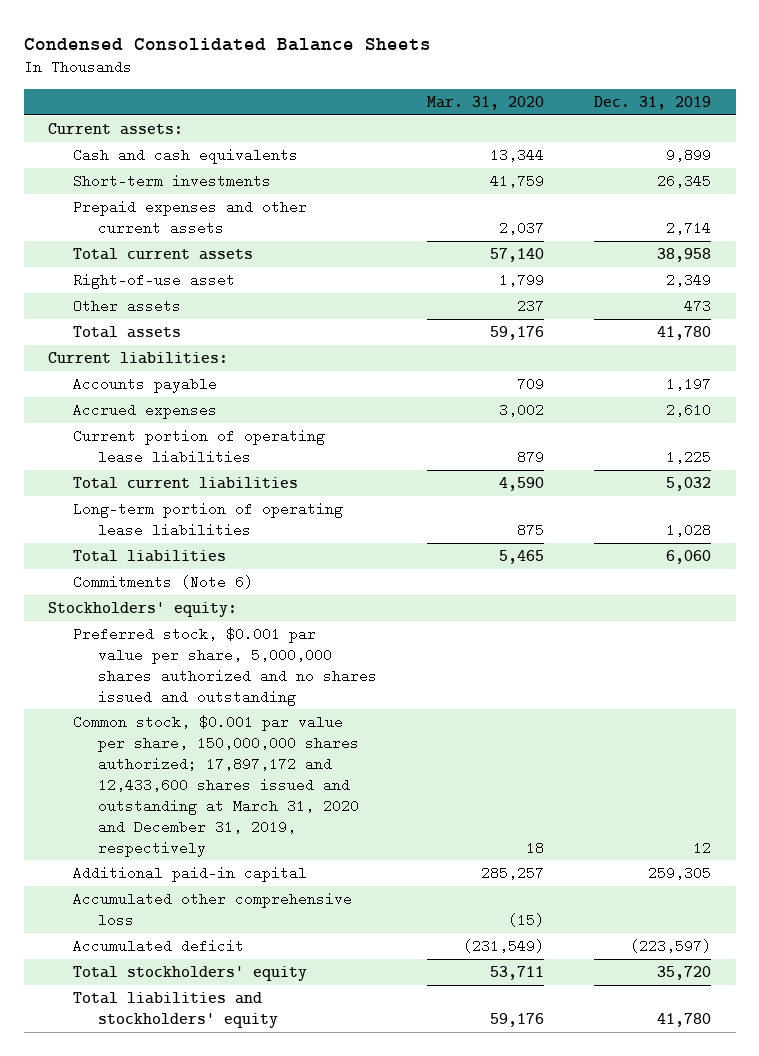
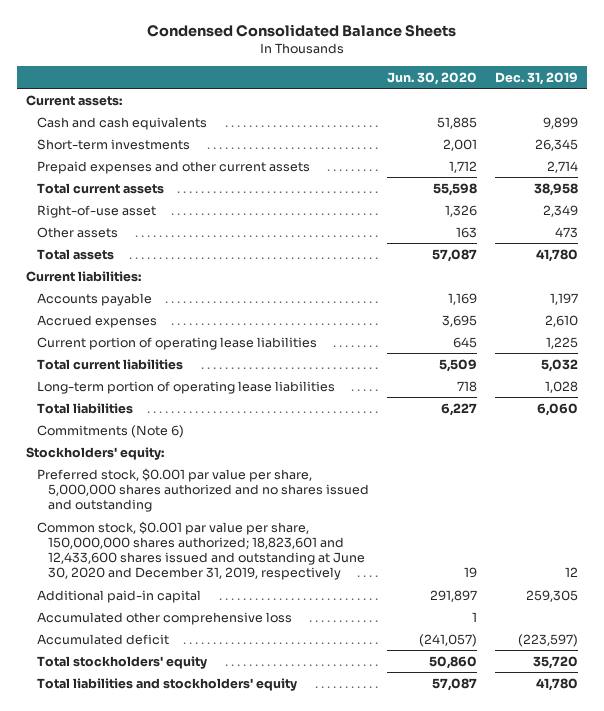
- | Mar. 31, 2020 | Dec. 31, 2019
+ | Jun. 30, 2020 | Dec. 31, 2019
- Common stock, $0.001 par value per share, 150,000,000 shares authorized; 17,897,172 and 12,433,600 shares issued and outstanding at March 31, 2020 and December 31, 2019, respectively | 18 | 12
+ Common stock, $0.001 par value per share, 150,000,000 shares authorized; 18,823,601 and 12,433,600 shares issued and outstanding at June 30, 2020 and December 31, 2019, respectively | 19 | 12

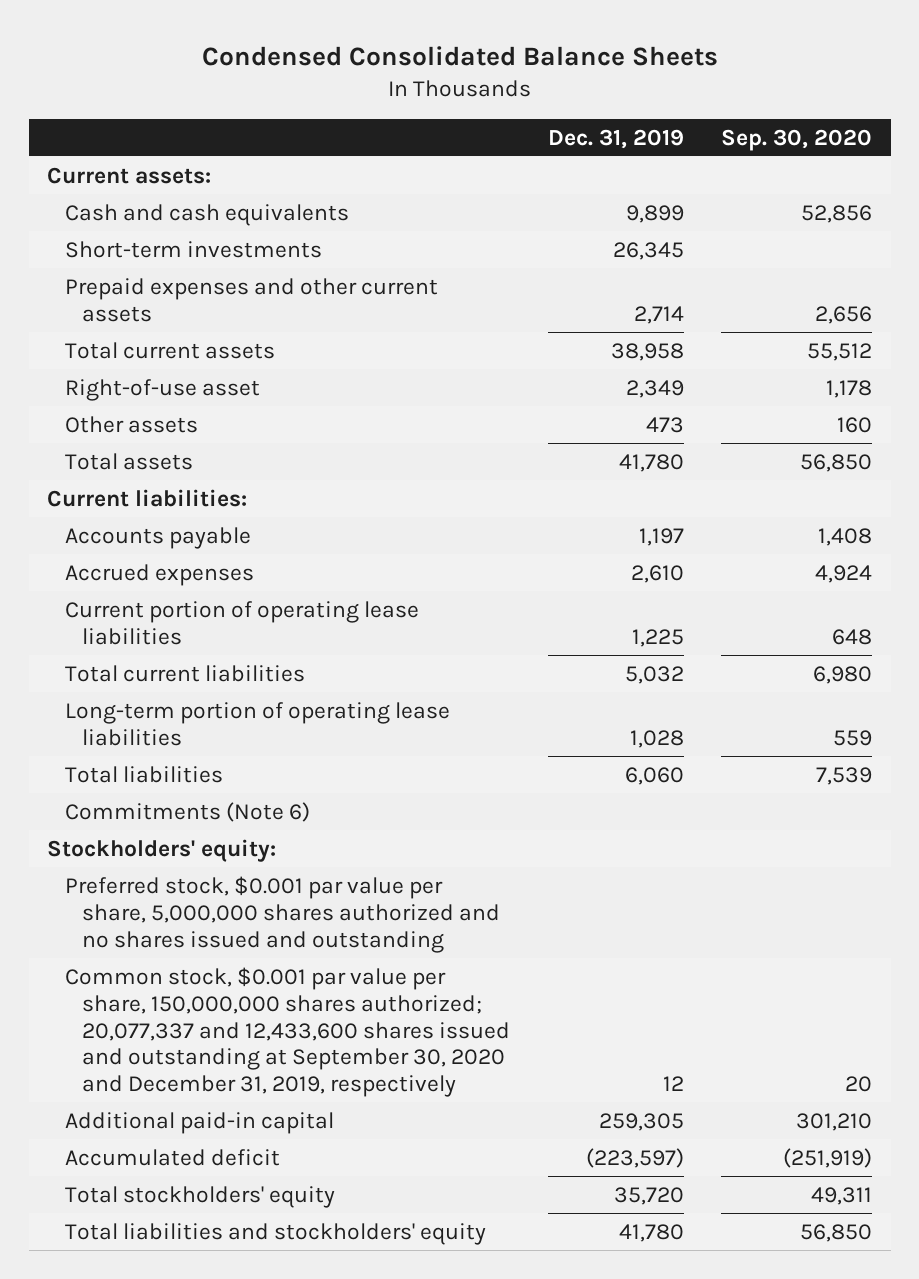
- | Jun. 30, 2020 | Dec. 31, 2019
+ | Dec. 31, 2019 | Sep. 30, 2020
- Common stock, $0.001 par value per share, 150,000,000 shares authorized; 18,823,601 and 12,433,600 shares issued and outstanding at June 30, 2020 and December 31, 2019, respectively | 19 | 12
+ Common stock, $0.001 par value per share, 150,000,000 shares authorized; 20,077,337 and 12,433,600 shares issued and outstanding at September 30, 2020 and December 31, 2019, respectively | 12 | 20
- Accumulated other comprehensive loss | 1 |

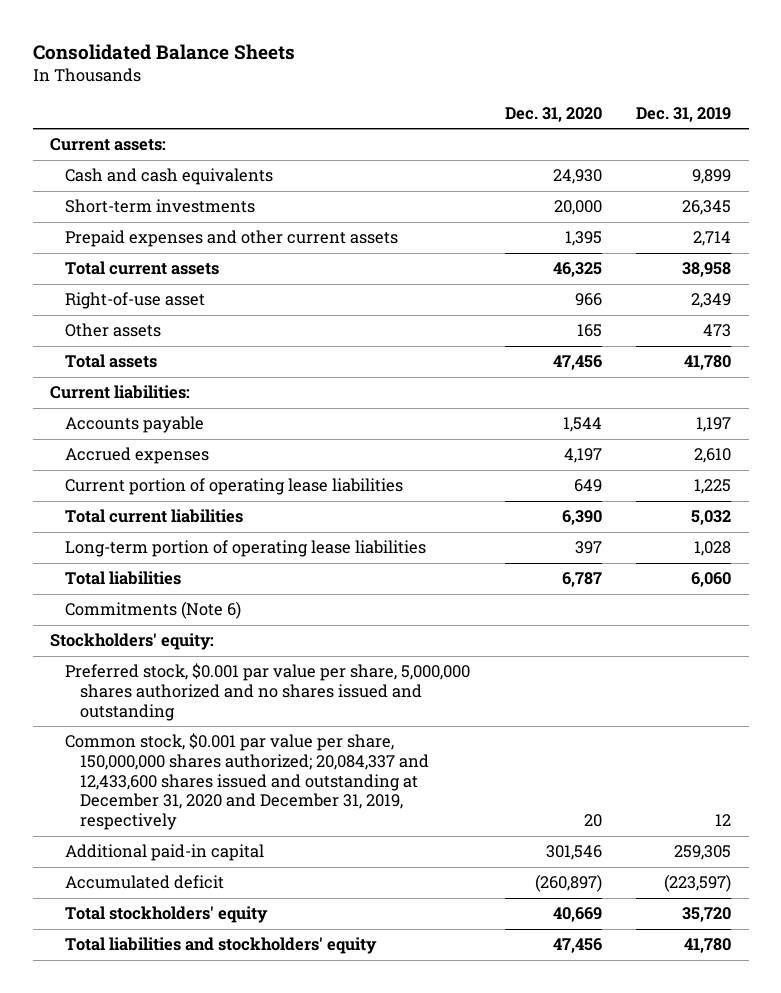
- Condensed Consolidated Balance Sheets
+ Consolidated Balance Sheets
- | Dec. 31, 2019 | Sep. 30, 2020
+ | Dec. 31, 2020 | Dec. 31, 2019
- Common stock, $0.001 par value per share, 150,000,000 shares authorized; 20,077,337 and 12,433,600 shares issued and outstanding at September 30, 2020 and December 31, 2019, respectively | 12 | 20
+ Common stock, $0.001 par value per share, 150,000,000 shares authorized; 20,084,337 and 12,433,600 shares issued and outstanding at December 31, 2020 and December 31, 2019, respectively | 20 | 12

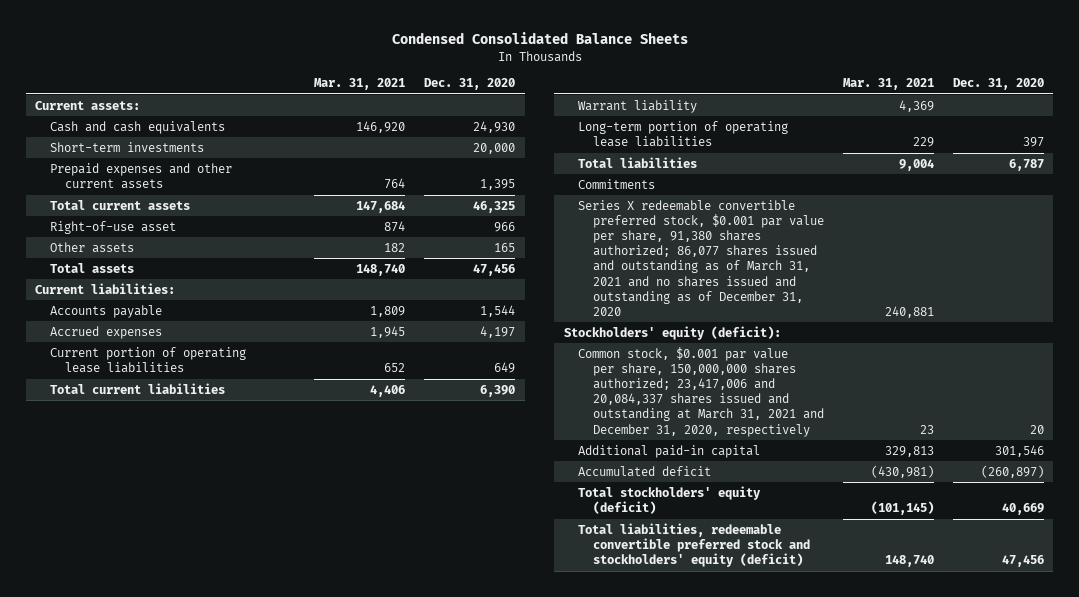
- Consolidated Balance Sheets
+ Condensed Consolidated Balance Sheets
- | Dec. 31, 2020 | Dec. 31, 2019
+ | Mar. 31, 2021 | Dec. 31, 2020
+ Warrant liability | 4,369 |
- Commitments (Note 6)
- Stockholders' equity:
- Preferred stock, $0.001 par value per share, 5,000,000 shares authorized and no shares issued and outstanding
- Common stock, $0.001 par value per share, 150,000,000 shares authorized; 20,084,337 and 12,433,600 shares issued and outstanding at December 31, 2020 and December 31, 2019, respectively | 20 | 12
+ Commitments
+ Series X redeemable convertible preferred stock, $0.001 par value per share, 91,380 shares authorized; 86,077 shares issued and outstanding as of March 31, 2021 and no shares issued and outstanding as of December 31, 2020 | 240,881 |
+ Stockholders' equity (deficit):
+ Common stock, $0.001 par value per share, 150,000,000 shares authorized; 23,417,006 and 20,084,337 shares issued and outstanding at March 31, 2021 and December 31, 2020, respectively | 23 | 20
- Total stockholders' equity | 40,669 | 35,720
- Total liabilities and stockholders' equity | 47,456 | 41,780
+ Total stockholders' equity (deficit) | (101,145) | 40,669
+ Total liabilities, redeemable convertible preferred stock and stockholders' equity (deficit) | 148,740 | 47,456

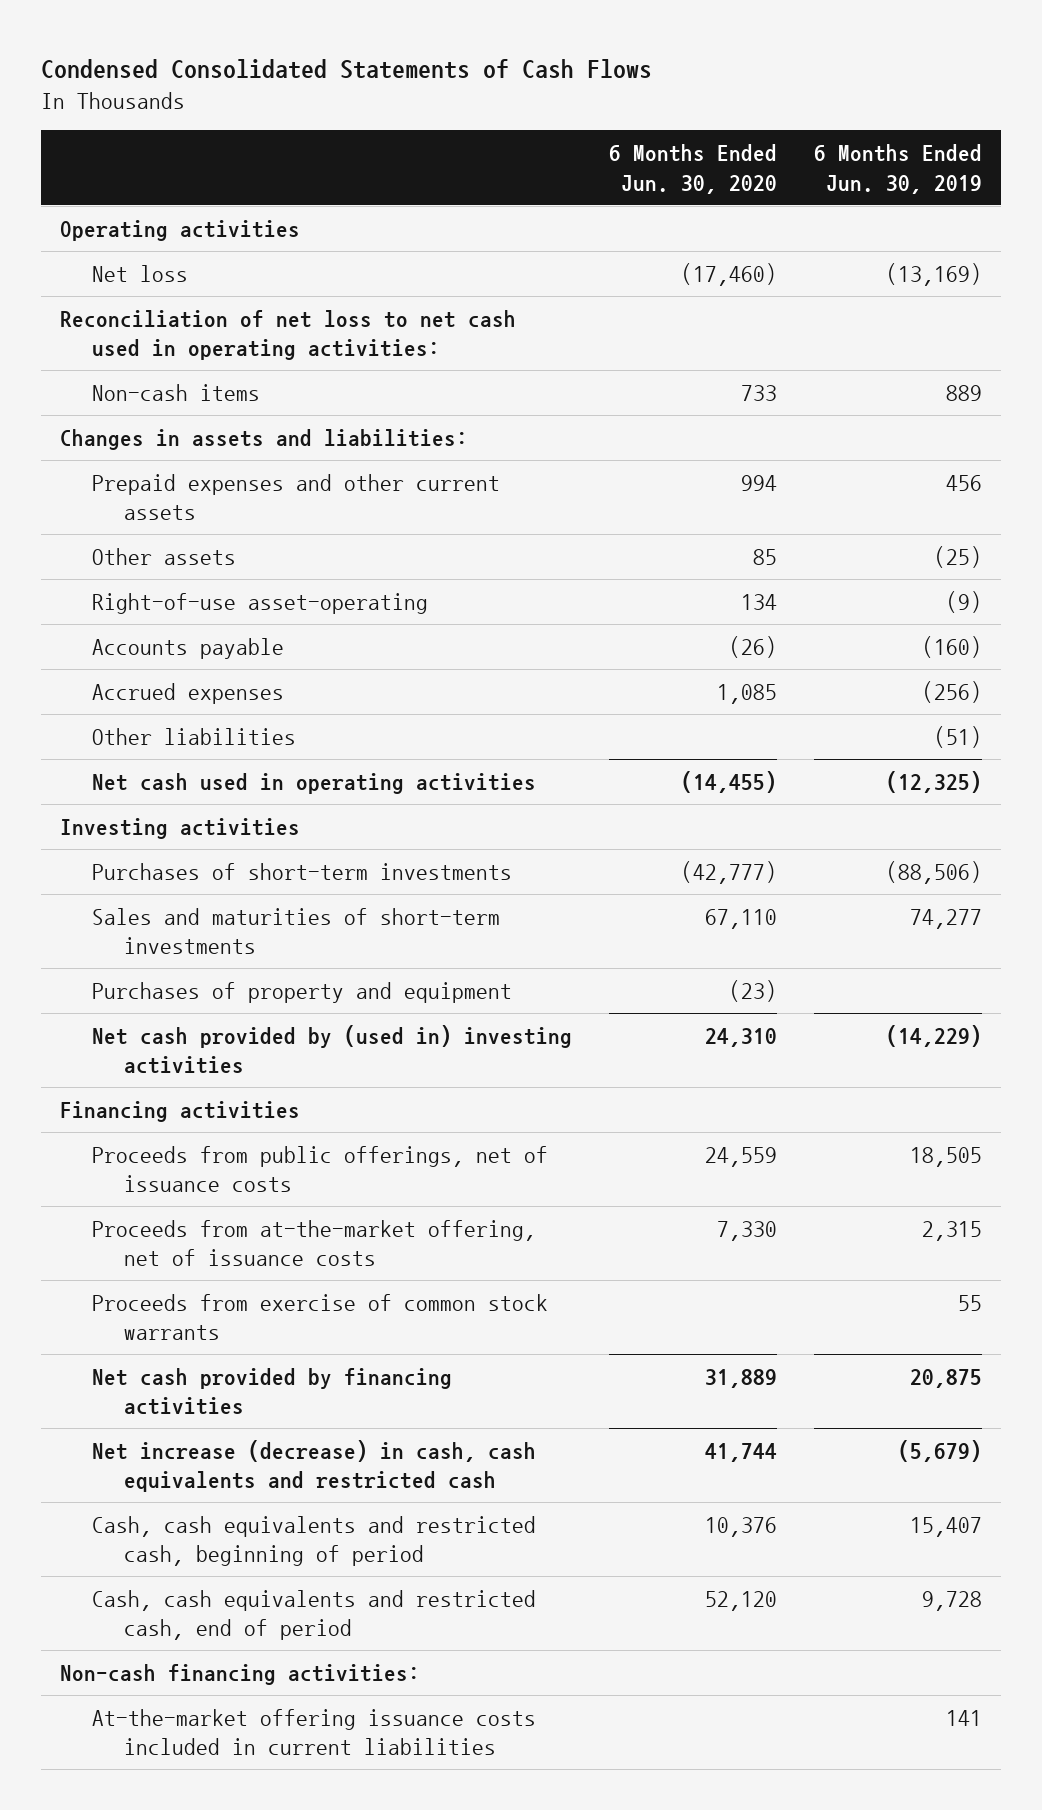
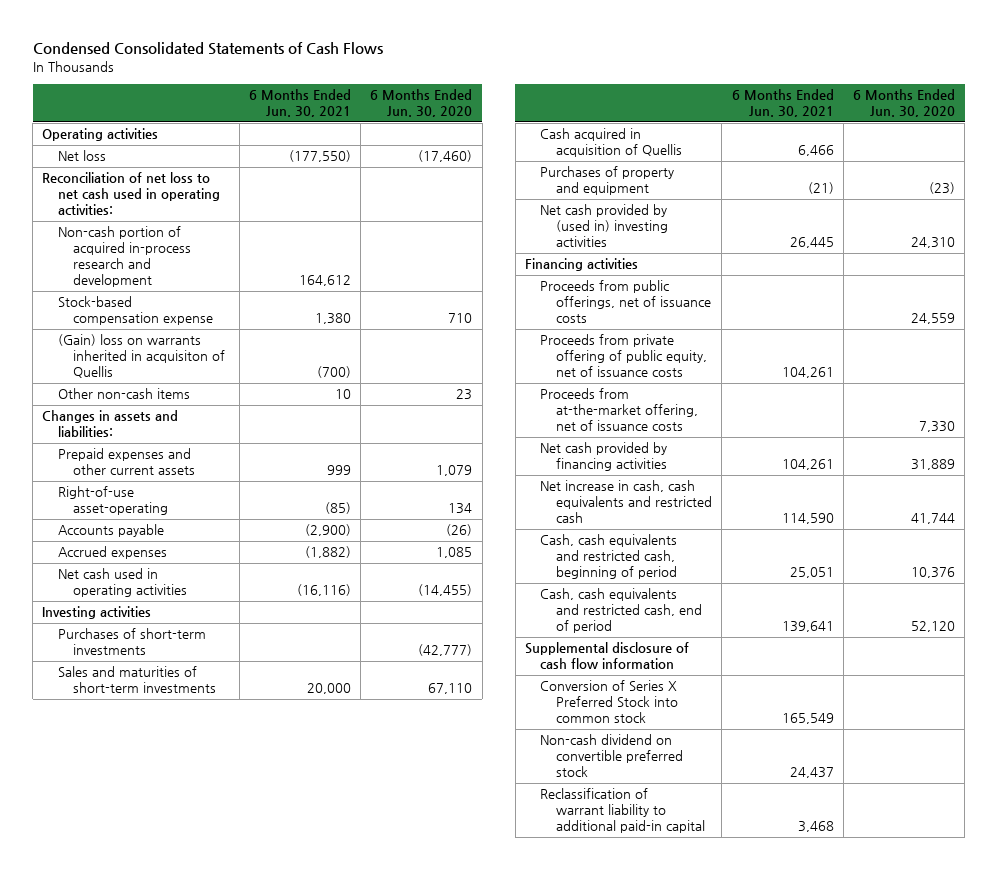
- | 6 Months Ended Jun. 30, 2020 | 6 Months Ended Jun. 30, 2019
+ | 6 Months Ended Jun. 30, 2021 | 6 Months Ended Jun. 30, 2020
- Non-cash items | 733 | 889
+ Non-cash portion of acquired in-process research and development | 164,612 |
+ Stock-based compensation expense | 1,380 | 710
+ (Gain) loss on warrants inherited in acquisiton of Quellis | (700) |
+ Other non-cash items | 10 | 23
- Prepaid expenses and other current assets | 994 | 456
- Other assets | 85 | (25)
+ Prepaid expenses and other current assets | 999 | 1,079
- Other liabilities | | (51)
+ Cash acquired in acquisition of Quellis | 6,466 |
+ Proceeds from private offering of public equity, net of issuance costs | 104,261 |
- Proceeds from exercise of common stock warrants | | 55
- Net increase (decrease) in cash, cash equivalents and restricted cash | 41,744 | (5,679)
+ Net increase in cash, cash equivalents and restricted cash | 114,590 | 41,744
- Non-cash financing activities:
- At-the-market offering issuance costs included in current liabilities | | 141
+ Supplemental disclosure of cash flow information
+ Conversion of Series X Preferred Stock into common stock | 165,549 |
+ Non-cash dividend on convertible preferred stock | 24,437 |
+ Reclassification of warrant liability to additional paid-in capital | 3,468 |

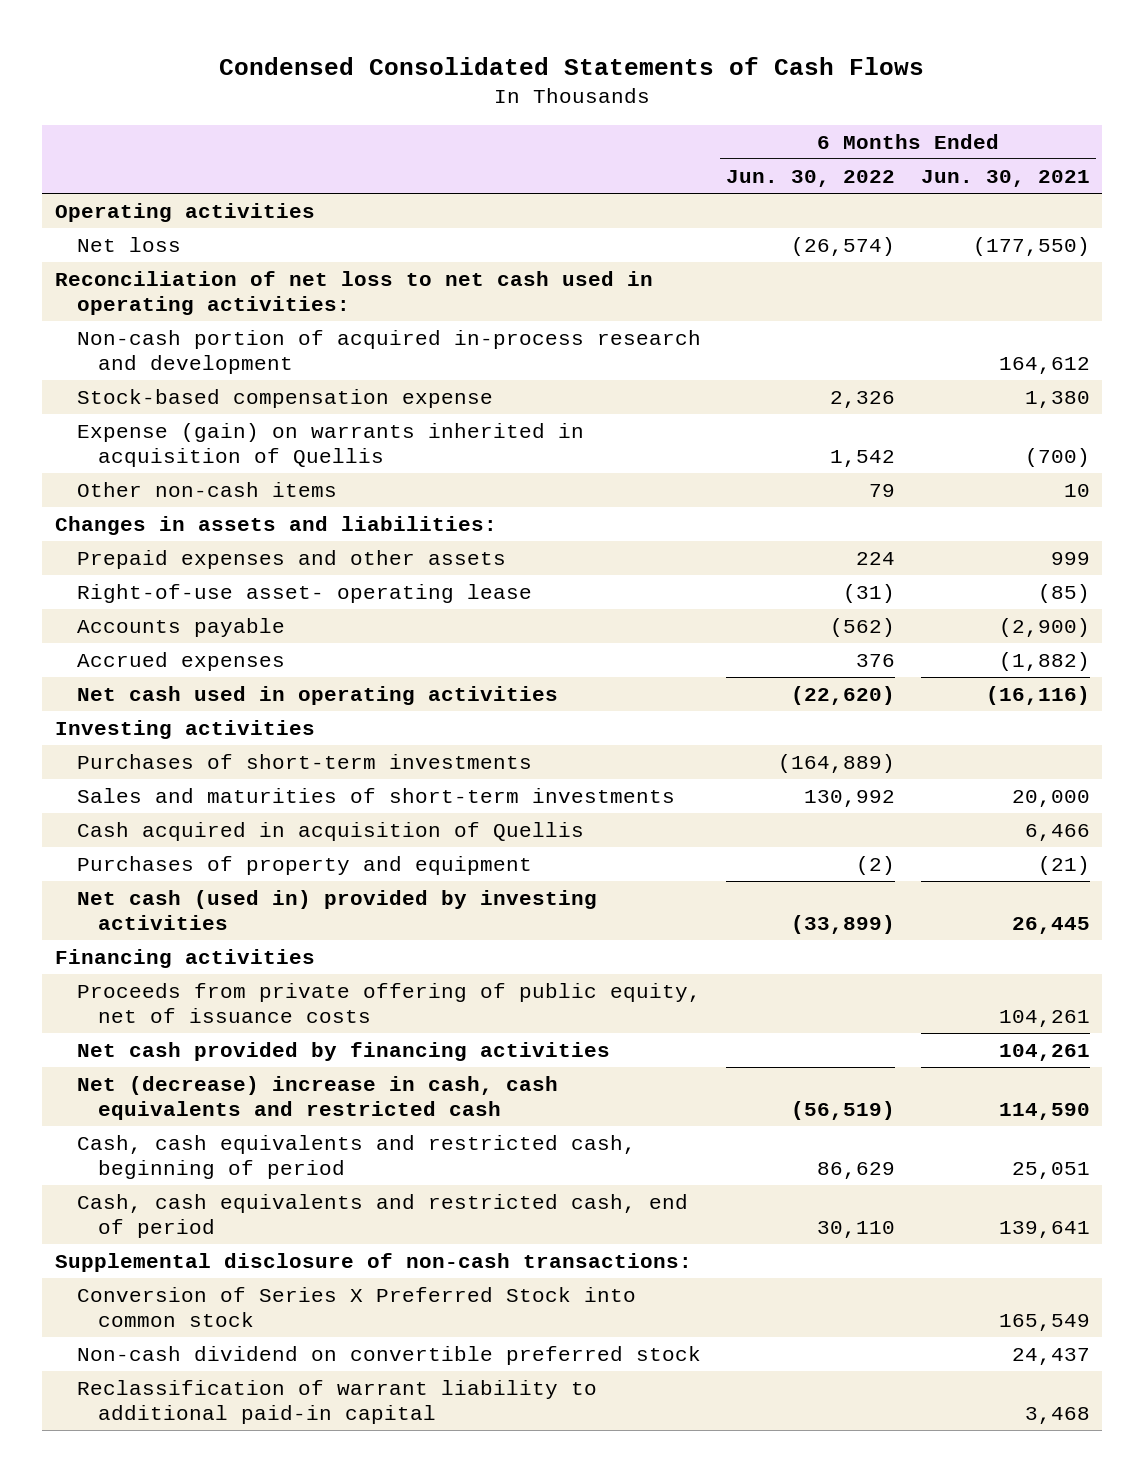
- | 6 Months Ended Jun. 30, 2021 | 6 Months Ended Jun. 30, 2020
+ | 6 Months Ended Jun. 30, 2022 | 6 Months Ended Jun. 30, 2021
- (Gain) loss on warrants inherited in acquisiton of Quellis | (700) |
+ Expense (gain) on warrants inherited in acquisition of Quellis | 1,542 | (700)
- Prepaid expenses and other current assets | 999 | 1,079
- Right-of-use asset-operating | (85) | 134
+ Prepaid expenses and other assets | 224 | 999
+ Right-of-use asset- operating lease | (31) | (85)
- Net cash provided by (used in) investing activities | 26,445 | 24,310
+ Net cash (used in) provided by investing activities | (33,899) | 26,445
- Proceeds from public offerings, net of issuance costs | | 24,559
- Proceeds from at-the-market offering, net of issuance costs | | 7,330
- Net increase in cash, cash equivalents and restricted cash | 114,590 | 41,744
+ Net (decrease) increase in cash, cash equivalents and restricted cash | (56,519) | 114,590
- Supplemental disclosure of cash flow information
+ Supplemental disclosure of non-cash transactions:

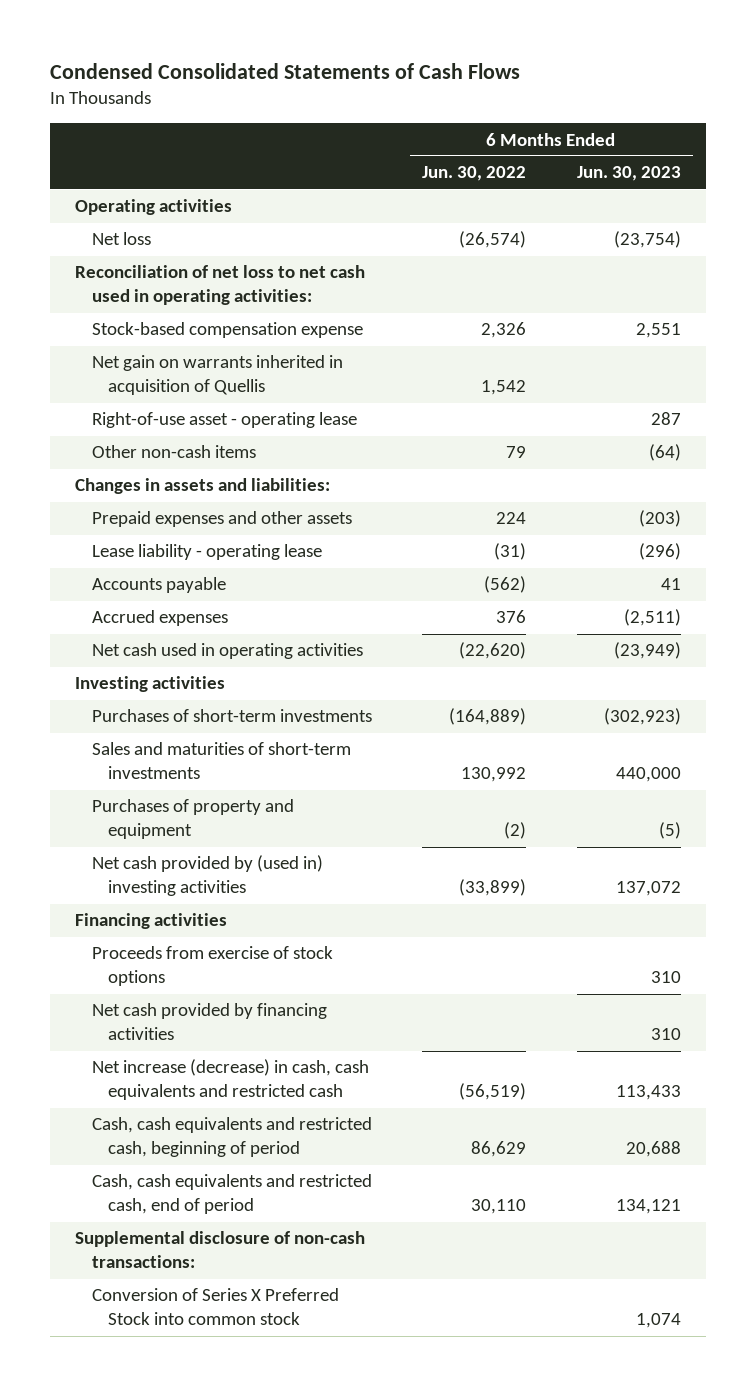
- | 6 Months Ended Jun. 30, 2022 | 6 Months Ended Jun. 30, 2021
+ | 6 Months Ended Jun. 30, 2022 | 6 Months Ended Jun. 30, 2023
- Non-cash portion of acquired in-process research and development | | 164,612
- Expense (gain) on warrants inherited in acquisition of Quellis | 1,542 | (700)
+ Net gain on warrants inherited in acquisition of Quellis | 1,542 |
+ Right-of-use asset - operating lease | | 287
- Right-of-use asset- operating lease | (31) | (85)
+ Lease liability - operating lease | (31) | (296)
- Cash acquired in acquisition of Quellis | | 6,466
- Net cash (used in) provided by investing activities | (33,899) | 26,445
+ Net cash provided by (used in) investing activities | (33,899) | 137,072
- Proceeds from private offering of public equity, net of issuance costs | | 104,261
+ Proceeds from exercise of stock options | | 310
- Net (decrease) increase in cash, cash equivalents and restricted cash | (56,519) | 114,590
+ Net increase (decrease) in cash, cash equivalents and restricted cash | (56,519) | 113,433
- Non-cash dividend on convertible preferred stock | | 24,437
- Reclassification of warrant liability to additional paid-in capital | | 3,468

